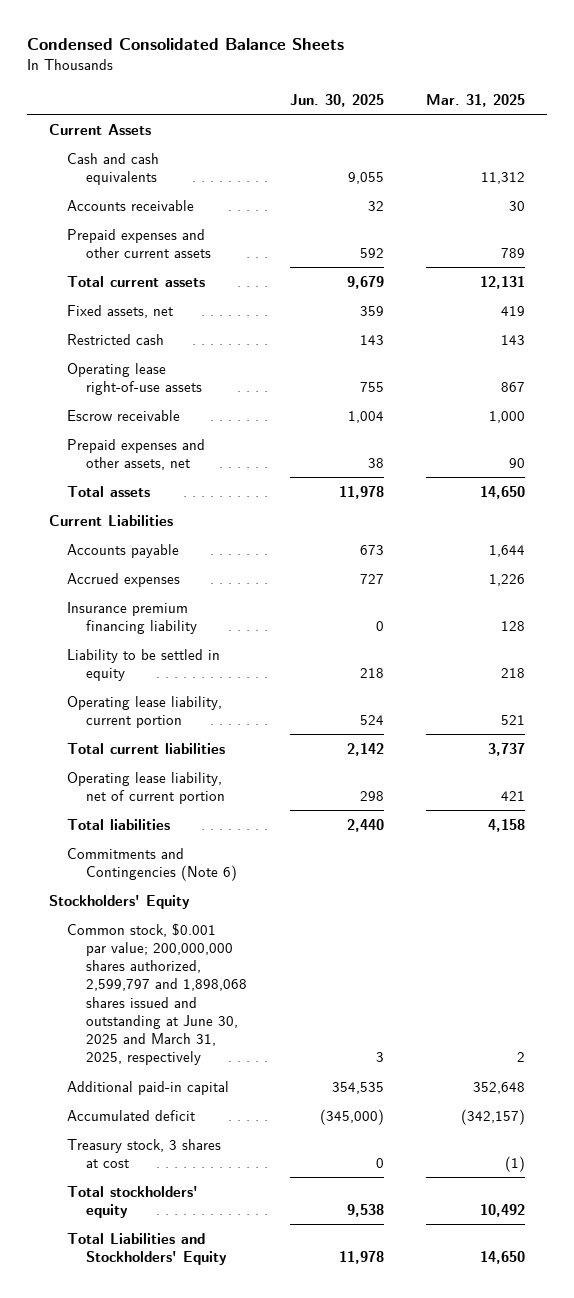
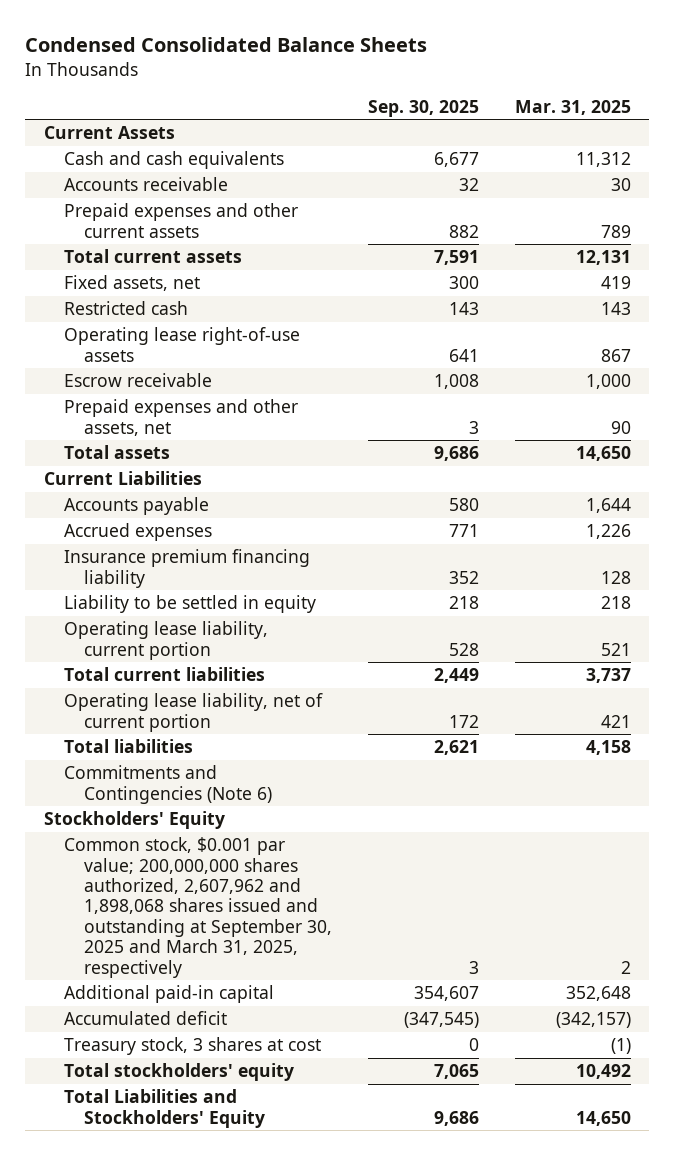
- | Jun. 30, 2025 | Mar. 31, 2025
+ | Sep. 30, 2025 | Mar. 31, 2025
- Common stock, $0.001 par value; 200,000,000 shares authorized, 2,599,797 and 1,898,068 shares issued and outstanding at June 30, 2025 and March 31, 2025, respectively | 3 | 2
+ Common stock, $0.001 par value; 200,000,000 shares authorized, 2,607,962 and 1,898,068 shares issued and outstanding at September 30, 2025 and March 31, 2025, respectively | 3 | 2

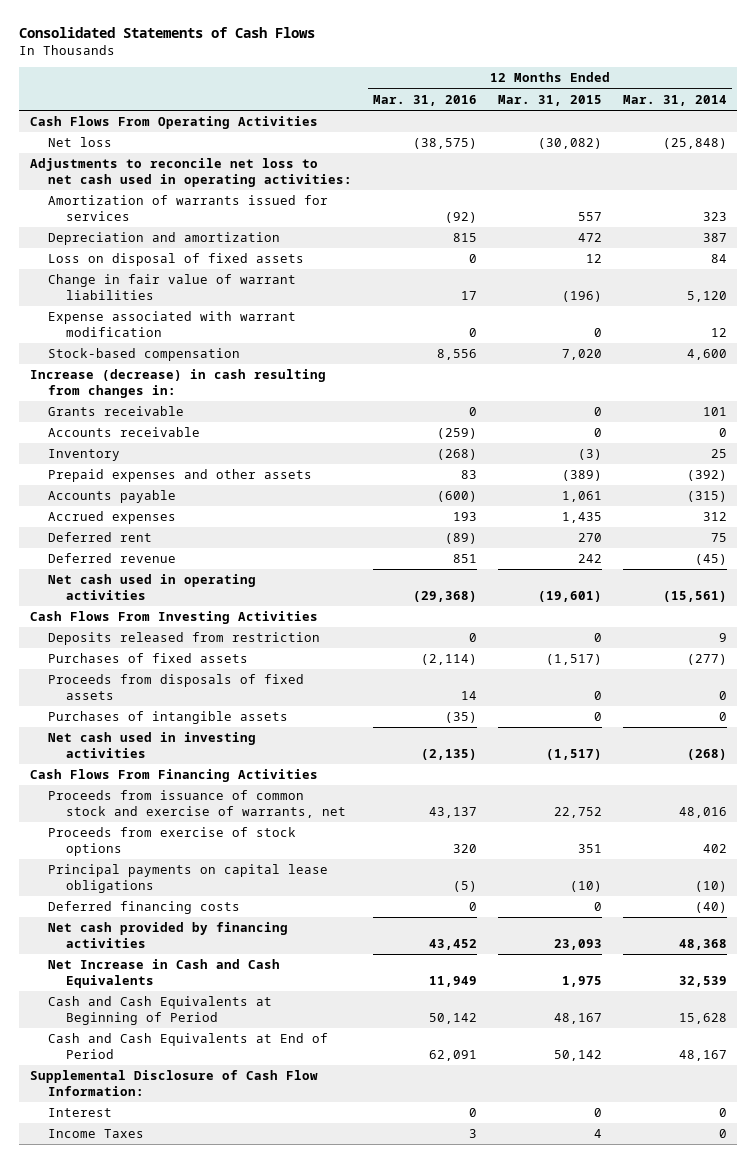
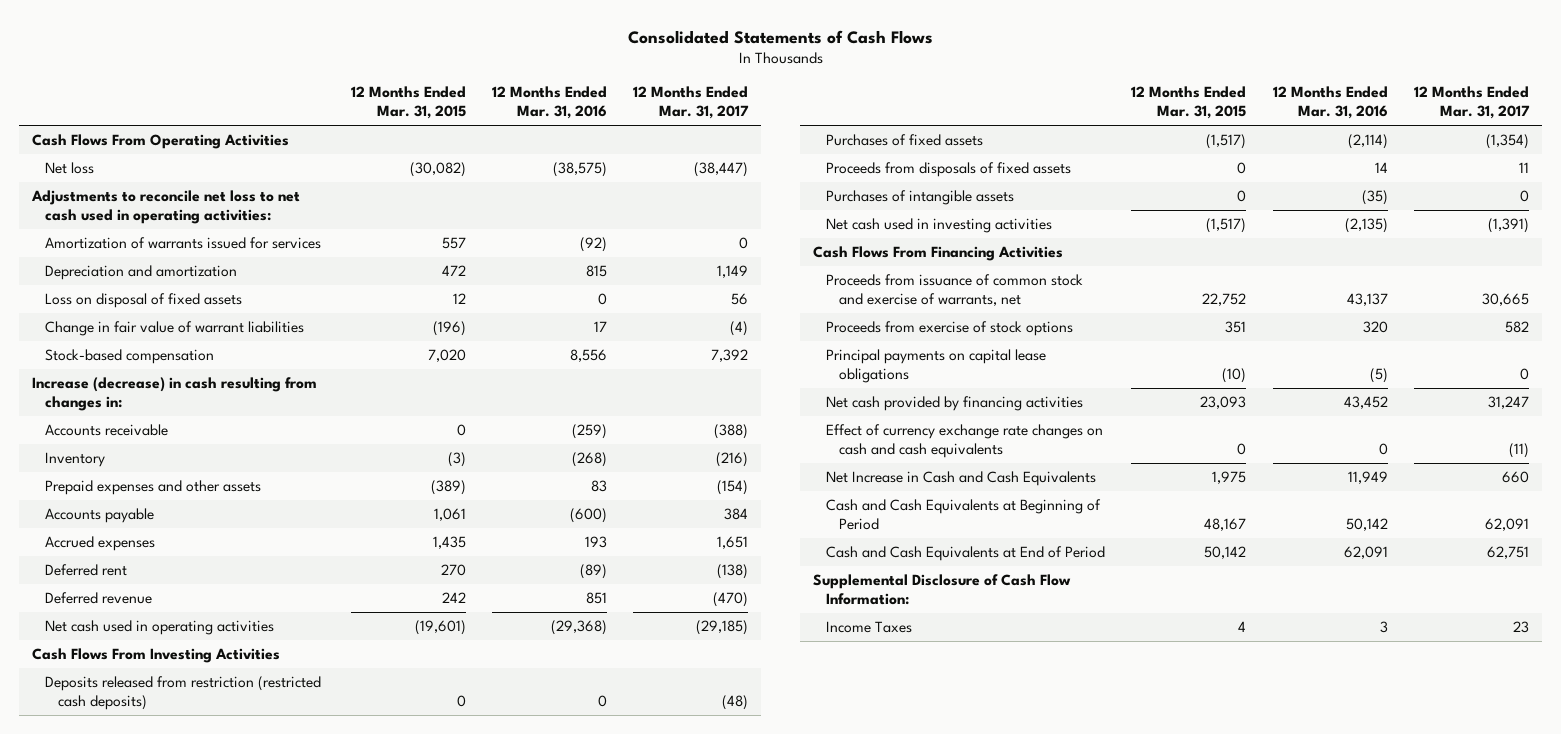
- | 12 Months Ended Mar. 31, 2016 | 12 Months Ended Mar. 31, 2015 | 12 Months Ended Mar. 31, 2014
+ | 12 Months Ended Mar. 31, 2015 | 12 Months Ended Mar. 31, 2016 | 12 Months Ended Mar. 31, 2017
- Expense associated with warrant modification | 0 | 0 | 12
- Grants receivable | 0 | 0 | 101
- Deposits released from restriction | 0 | 0 | 9
+ Deposits released from restriction (restricted cash deposits) | 0 | 0 | (48)
- Deferred financing costs | 0 | 0 | (40)
+ Effect of currency exchange rate changes on cash and cash equivalents | 0 | 0 | (11)
- Interest | 0 | 0 | 0

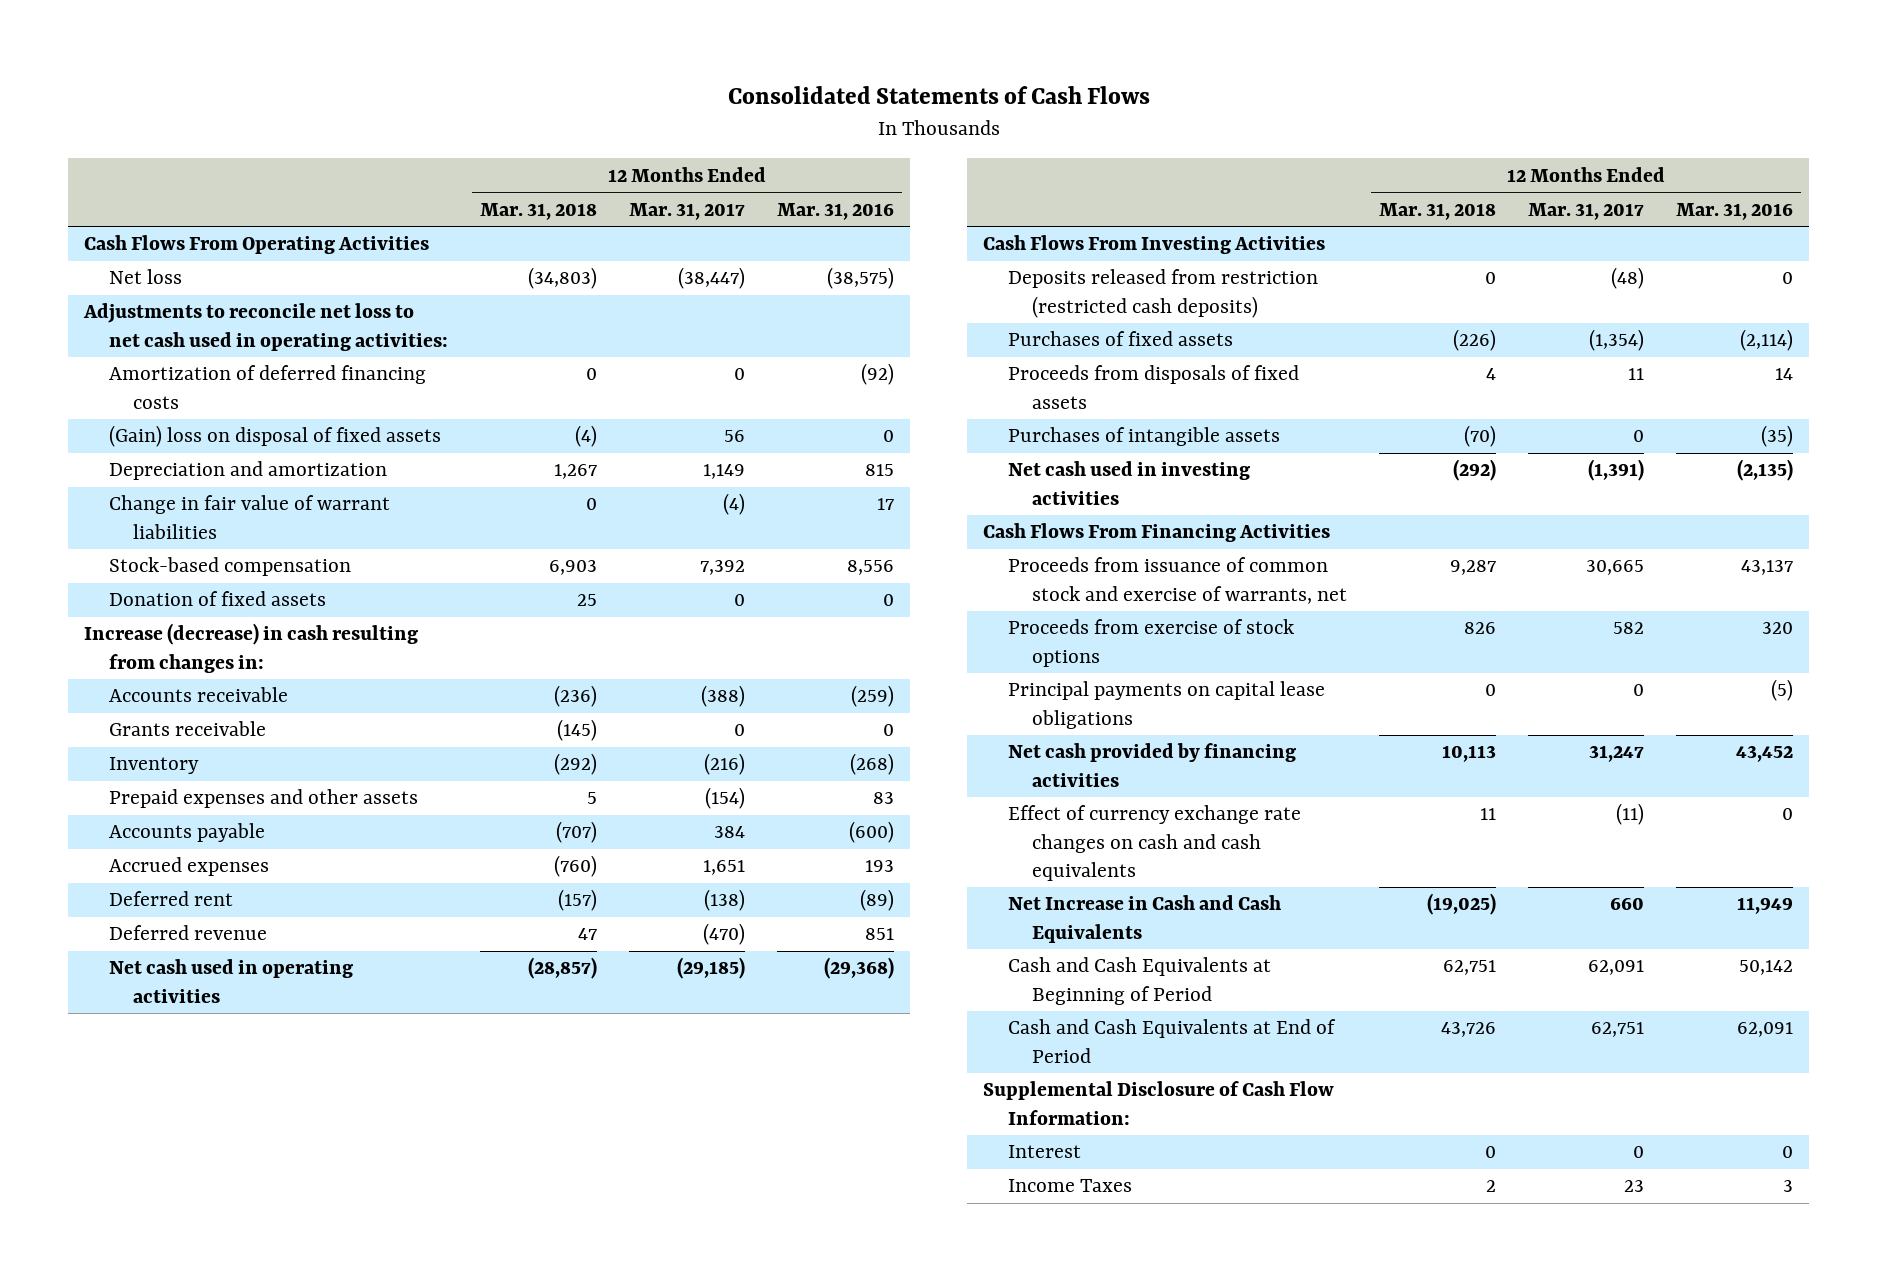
- | 12 Months Ended Mar. 31, 2015 | 12 Months Ended Mar. 31, 2016 | 12 Months Ended Mar. 31, 2017
+ | 12 Months Ended Mar. 31, 2018 | 12 Months Ended Mar. 31, 2017 | 12 Months Ended Mar. 31, 2016
- Amortization of warrants issued for services | 557 | (92) | 0
+ Amortization of deferred financing costs | 0 | 0 | (92)
+ (Gain) loss on disposal of fixed assets | (4) | 56 | 0
- Loss on disposal of fixed assets | 12 | 0 | 56
+ Donation of fixed assets | 25 | 0 | 0
+ Grants receivable | (145) | 0 | 0
+ Interest | 0 | 0 | 0

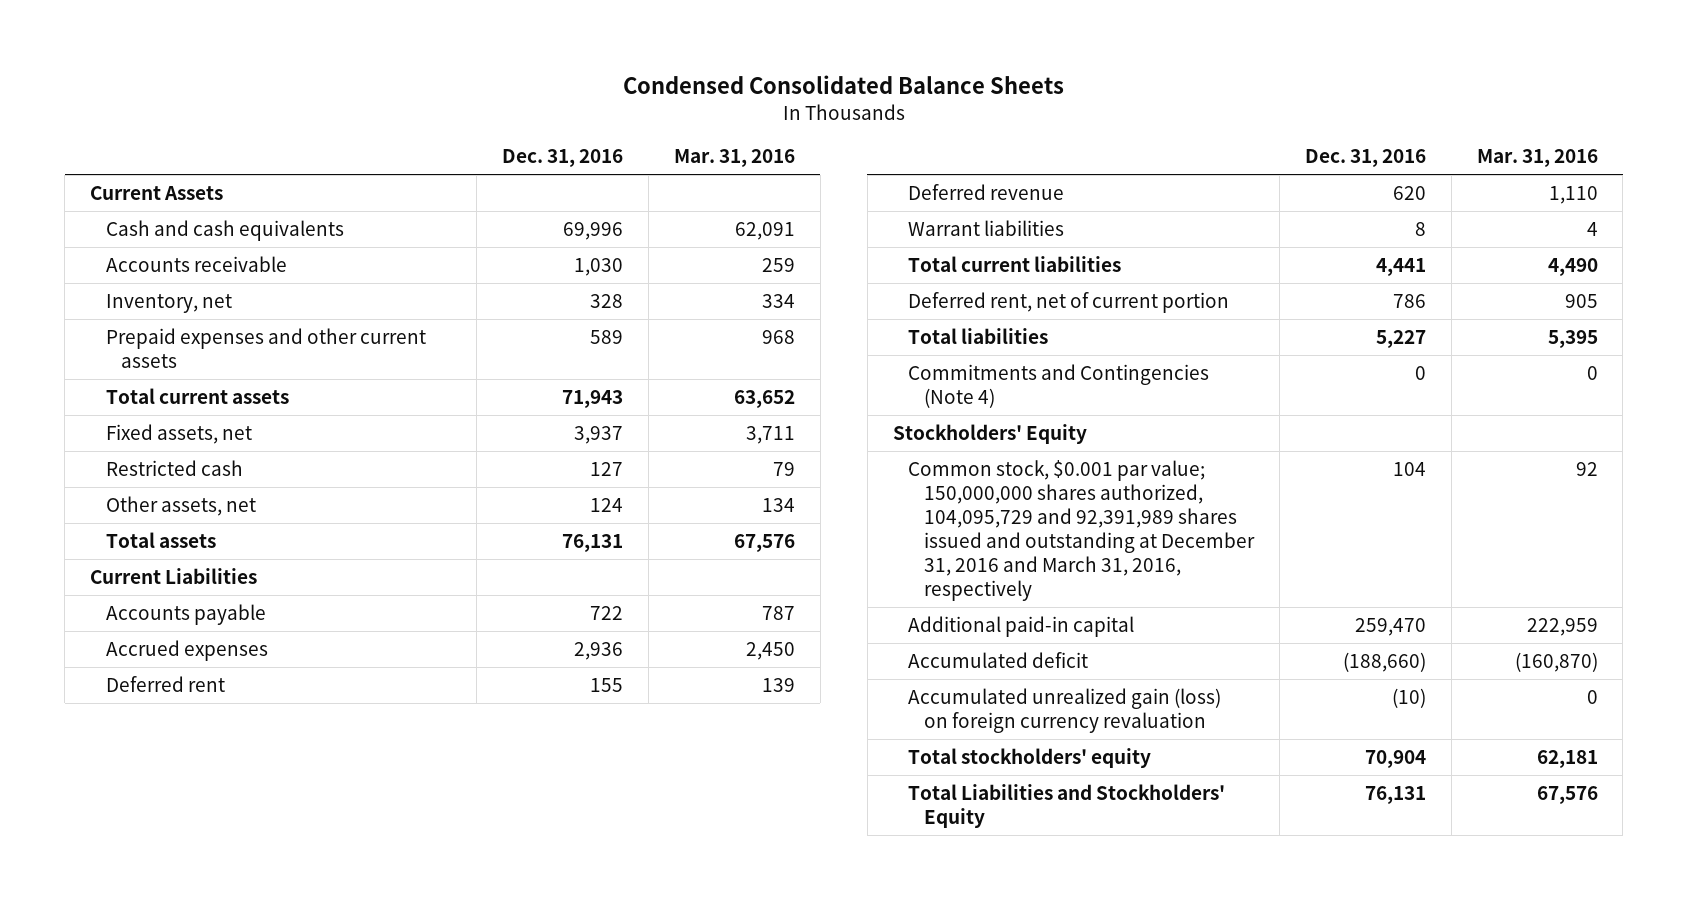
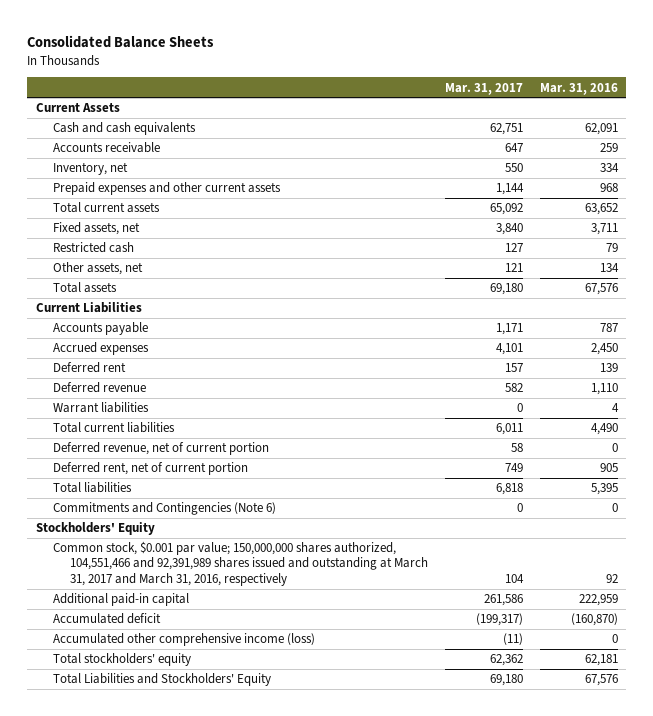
- Condensed Consolidated Balance Sheets
+ Consolidated Balance Sheets
- | Dec. 31, 2016 | Mar. 31, 2016
+ | Mar. 31, 2017 | Mar. 31, 2016
+ Deferred revenue, net of current portion | 58 | 0
- Commitments and Contingencies (Note 4) | 0 | 0
+ Commitments and Contingencies (Note 6) | 0 | 0
- Common stock, $0.001 par value; 150,000,000 shares authorized, 104,095,729 and 92,391,989 shares issued and outstanding at December 31, 2016 and March 31, 2016, respectively | 104 | 92
+ Common stock, $0.001 par value; 150,000,000 shares authorized, 104,551,466 and 92,391,989 shares issued and outstanding at March 31, 2017 and March 31, 2016, respectively | 104 | 92
- Accumulated unrealized gain (loss) on foreign currency revaluation | (10) | 0
+ Accumulated other comprehensive income (loss) | (11) | 0

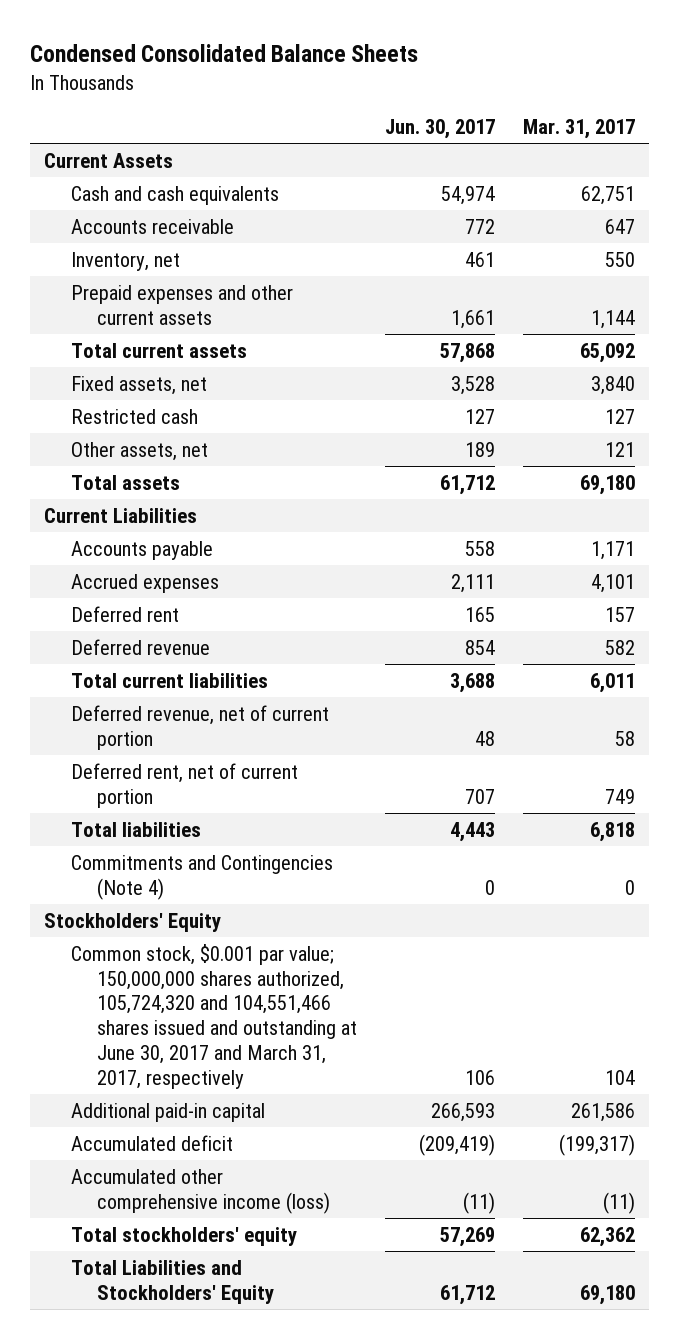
- Consolidated Balance Sheets
+ Condensed Consolidated Balance Sheets
- | Mar. 31, 2017 | Mar. 31, 2016
+ | Jun. 30, 2017 | Mar. 31, 2017
- Warrant liabilities | 0 | 4
- Commitments and Contingencies (Note 6) | 0 | 0
+ Commitments and Contingencies (Note 4) | 0 | 0
- Common stock, $0.001 par value; 150,000,000 shares authorized, 104,551,466 and 92,391,989 shares issued and outstanding at March 31, 2017 and March 31, 2016, respectively | 104 | 92
+ Common stock, $0.001 par value; 150,000,000 shares authorized, 105,724,320 and 104,551,466 shares issued and outstanding at June 30, 2017 and March 31, 2017, respectively | 106 | 104

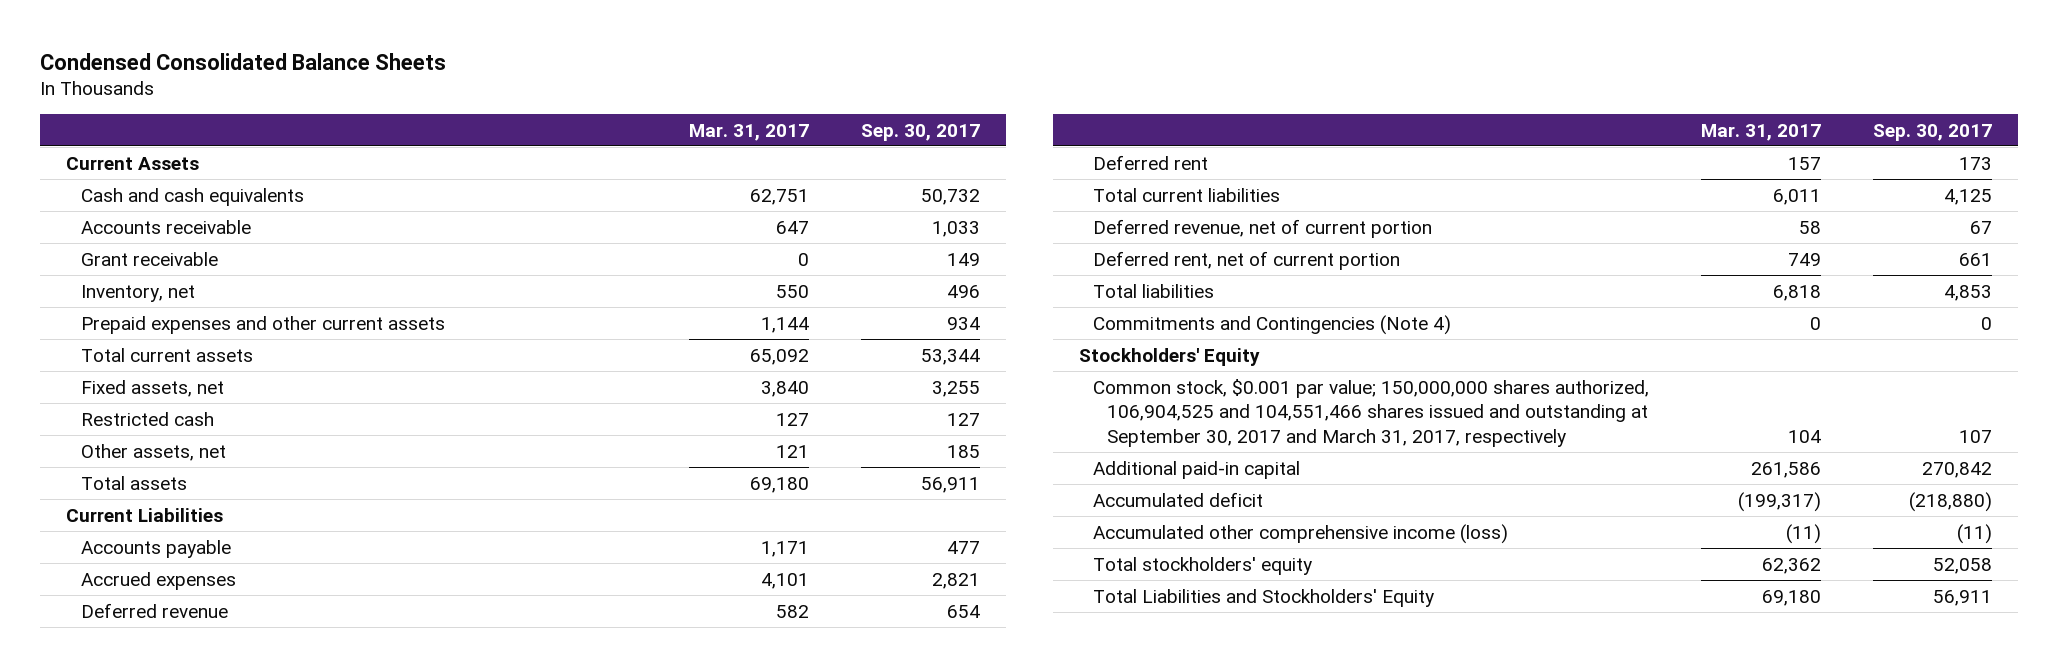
- | Jun. 30, 2017 | Mar. 31, 2017
+ | Mar. 31, 2017 | Sep. 30, 2017
+ Grant receivable | 0 | 149
moved down: Deferred rent | 157 | 173
- Common stock, $0.001 par value; 150,000,000 shares authorized, 105,724,320 and 104,551,466 shares issued and outstanding at June 30, 2017 and March 31, 2017, respectively | 106 | 104
+ Common stock, $0.001 par value; 150,000,000 shares authorized, 106,904,525 and 104,551,466 shares issued and outstanding at September 30, 2017 and March 31, 2017, respectively | 104 | 107

